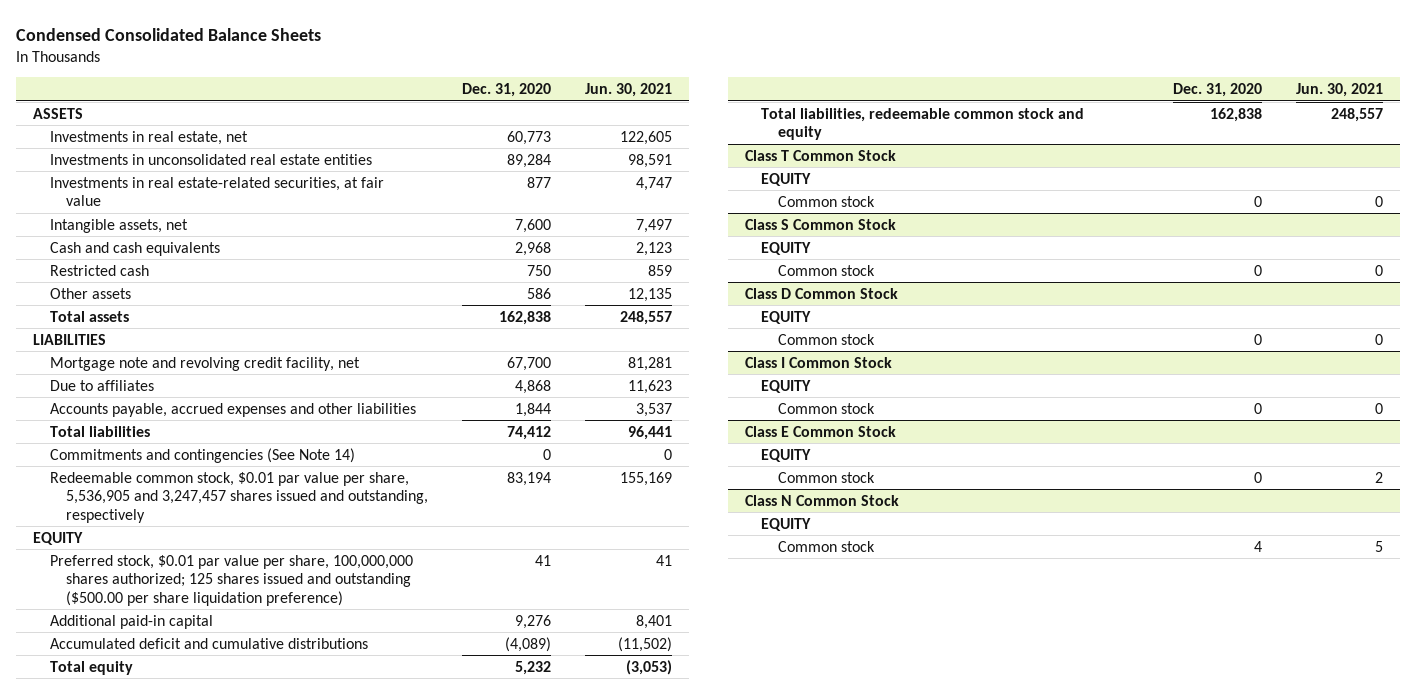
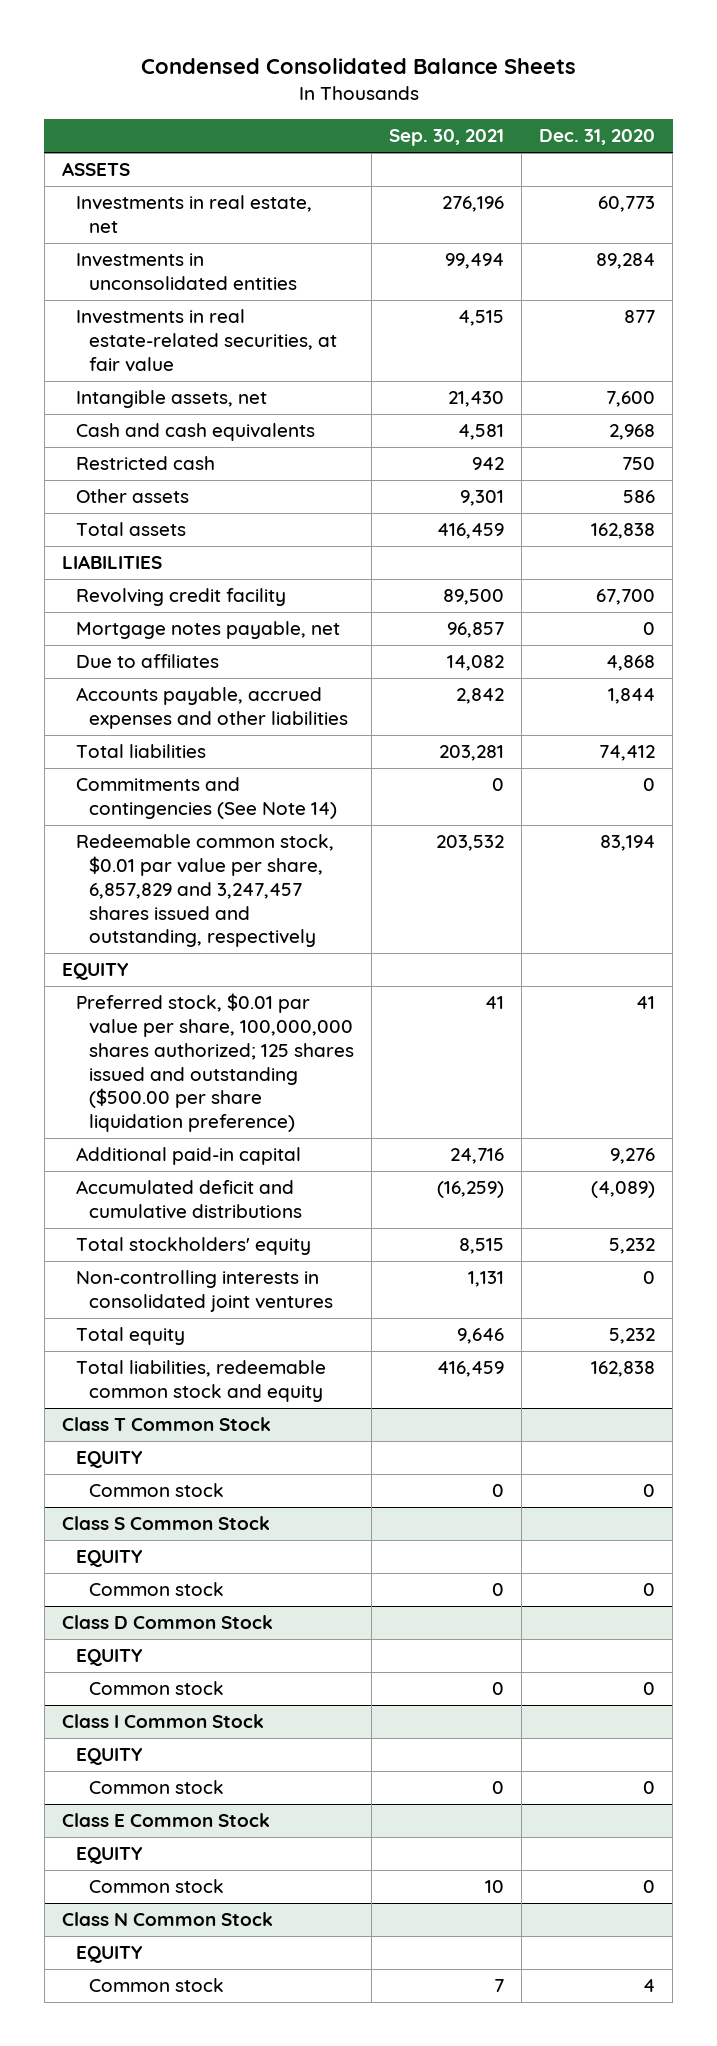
- | Dec. 31, 2020 | Jun. 30, 2021
+ | Sep. 30, 2021 | Dec. 31, 2020
- Investments in unconsolidated real estate entities | 89,284 | 98,591
+ Investments in unconsolidated entities | 99,494 | 89,284
- Mortgage note and revolving credit facility, net | 67,700 | 81,281
+ Revolving credit facility | 89,500 | 67,700
+ Mortgage notes payable, net | 96,857 | 0
- Redeemable common stock, $0.01 par value per share, 5,536,905 and 3,247,457 shares issued and outstanding, respectively | 83,194 | 155,169
+ Redeemable common stock, $0.01 par value per share, 6,857,829 and 3,247,457 shares issued and outstanding, respectively | 203,532 | 83,194
+ Total stockholders' equity | 8,515 | 5,232
+ Non-controlling interests in consolidated joint ventures | 1,131 | 0

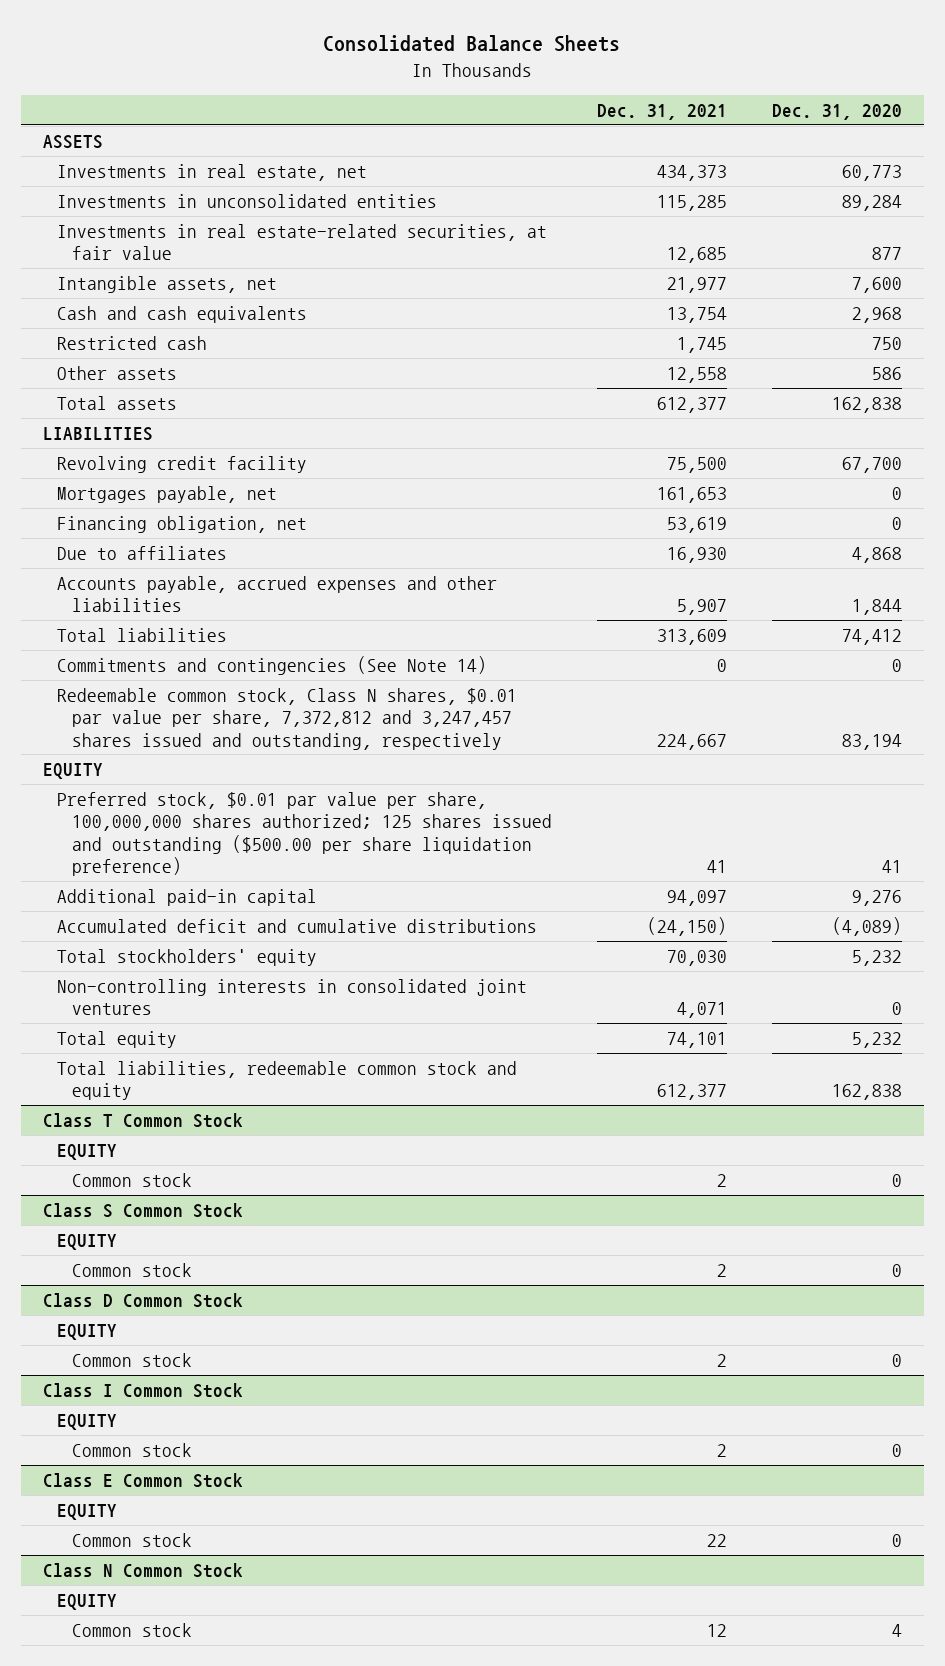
- Condensed Consolidated Balance Sheets
+ Consolidated Balance Sheets
- | Sep. 30, 2021 | Dec. 31, 2020
+ | Dec. 31, 2021 | Dec. 31, 2020
- Mortgage notes payable, net | 96,857 | 0
+ Mortgages payable, net | 161,653 | 0
+ Financing obligation, net | 53,619 | 0
- Redeemable common stock, $0.01 par value per share, 6,857,829 and 3,247,457 shares issued and outstanding, respectively | 203,532 | 83,194
+ Redeemable common stock, Class N shares, $0.01 par value per share, 7,372,812 and 3,247,457 shares issued and outstanding, respectively | 224,667 | 83,194

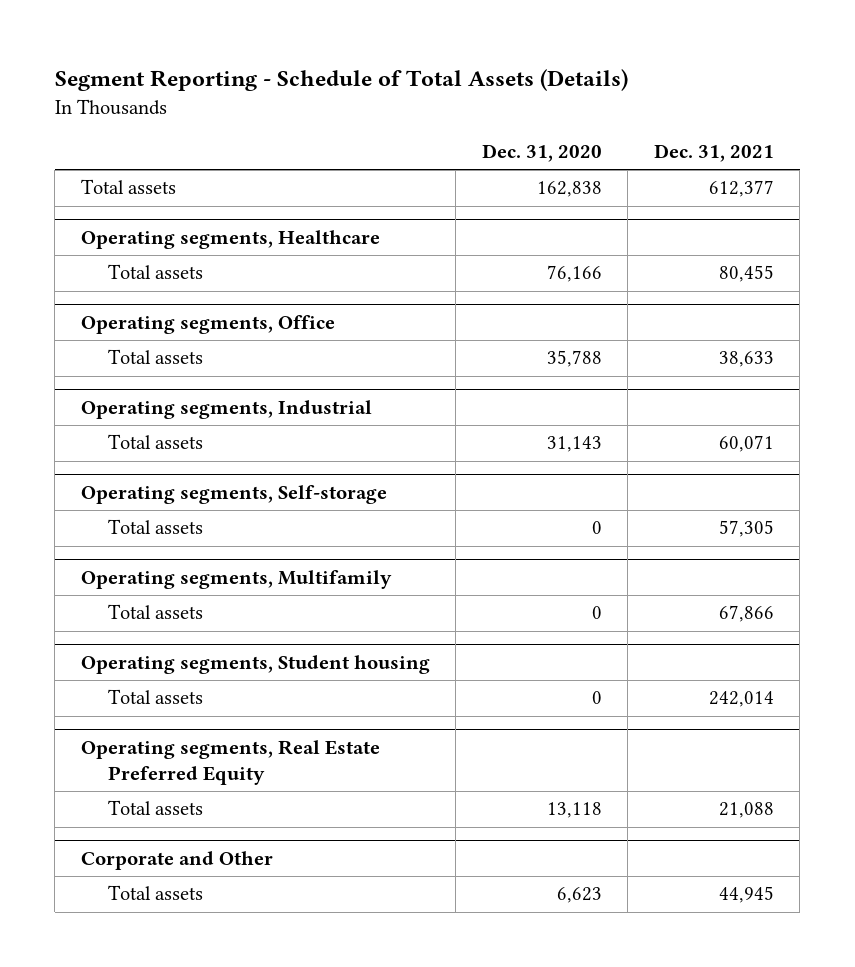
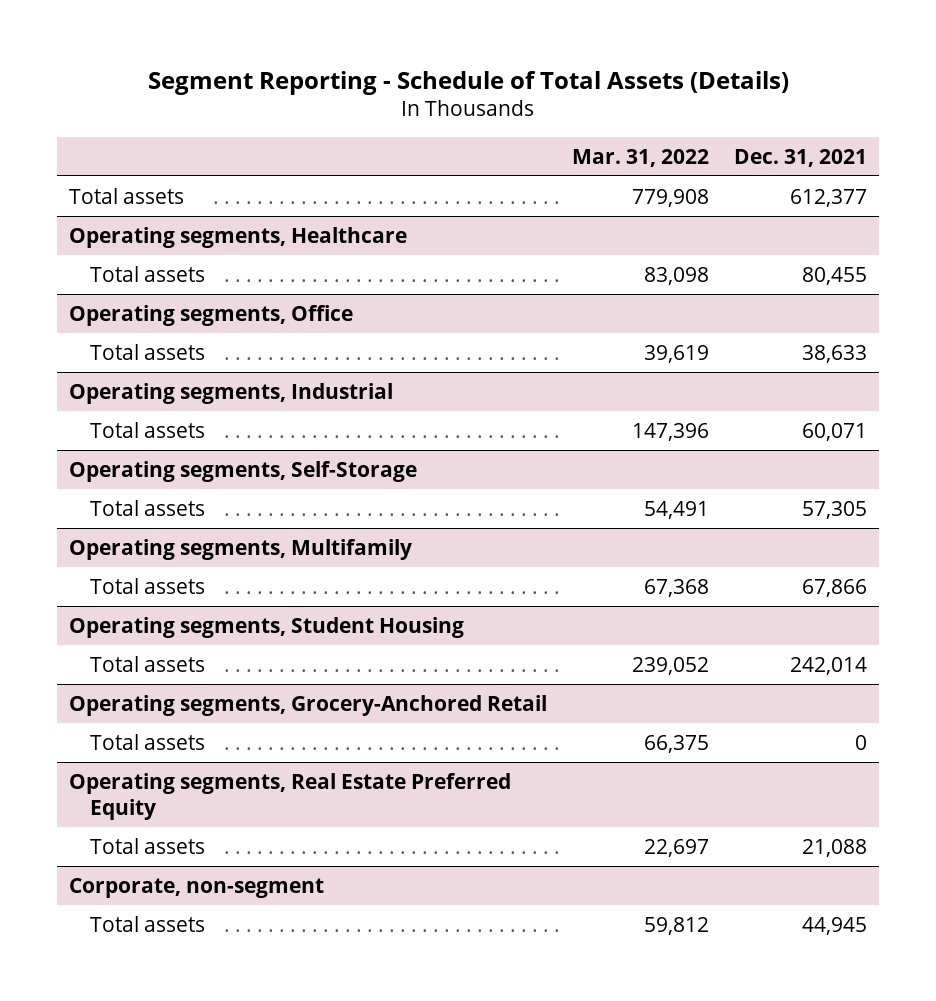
- | Dec. 31, 2020 | Dec. 31, 2021
+ | Mar. 31, 2022 | Dec. 31, 2021
- Operating segments, Self-storage
+ Operating segments, Self-Storage
- Operating segments, Student housing
+ Operating segments, Student Housing
+ Operating segments, Grocery-Anchored Retail
+ Total assets | 66,375 | 0
- Corporate and Other
+ Corporate, non-segment

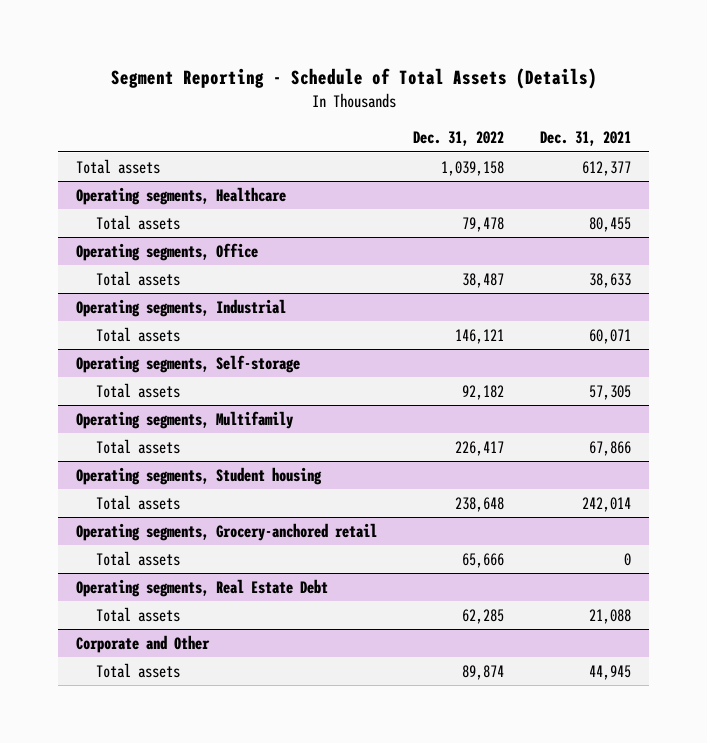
- | Mar. 31, 2022 | Dec. 31, 2021
+ | Dec. 31, 2022 | Dec. 31, 2021
- Operating segments, Self-Storage
+ Operating segments, Self-storage
- Operating segments, Student Housing
+ Operating segments, Student housing
- Operating segments, Grocery-Anchored Retail
+ Operating segments, Grocery-anchored retail
- Operating segments, Real Estate Preferred Equity
+ Operating segments, Real Estate Debt
- Corporate, non-segment
+ Corporate and Other

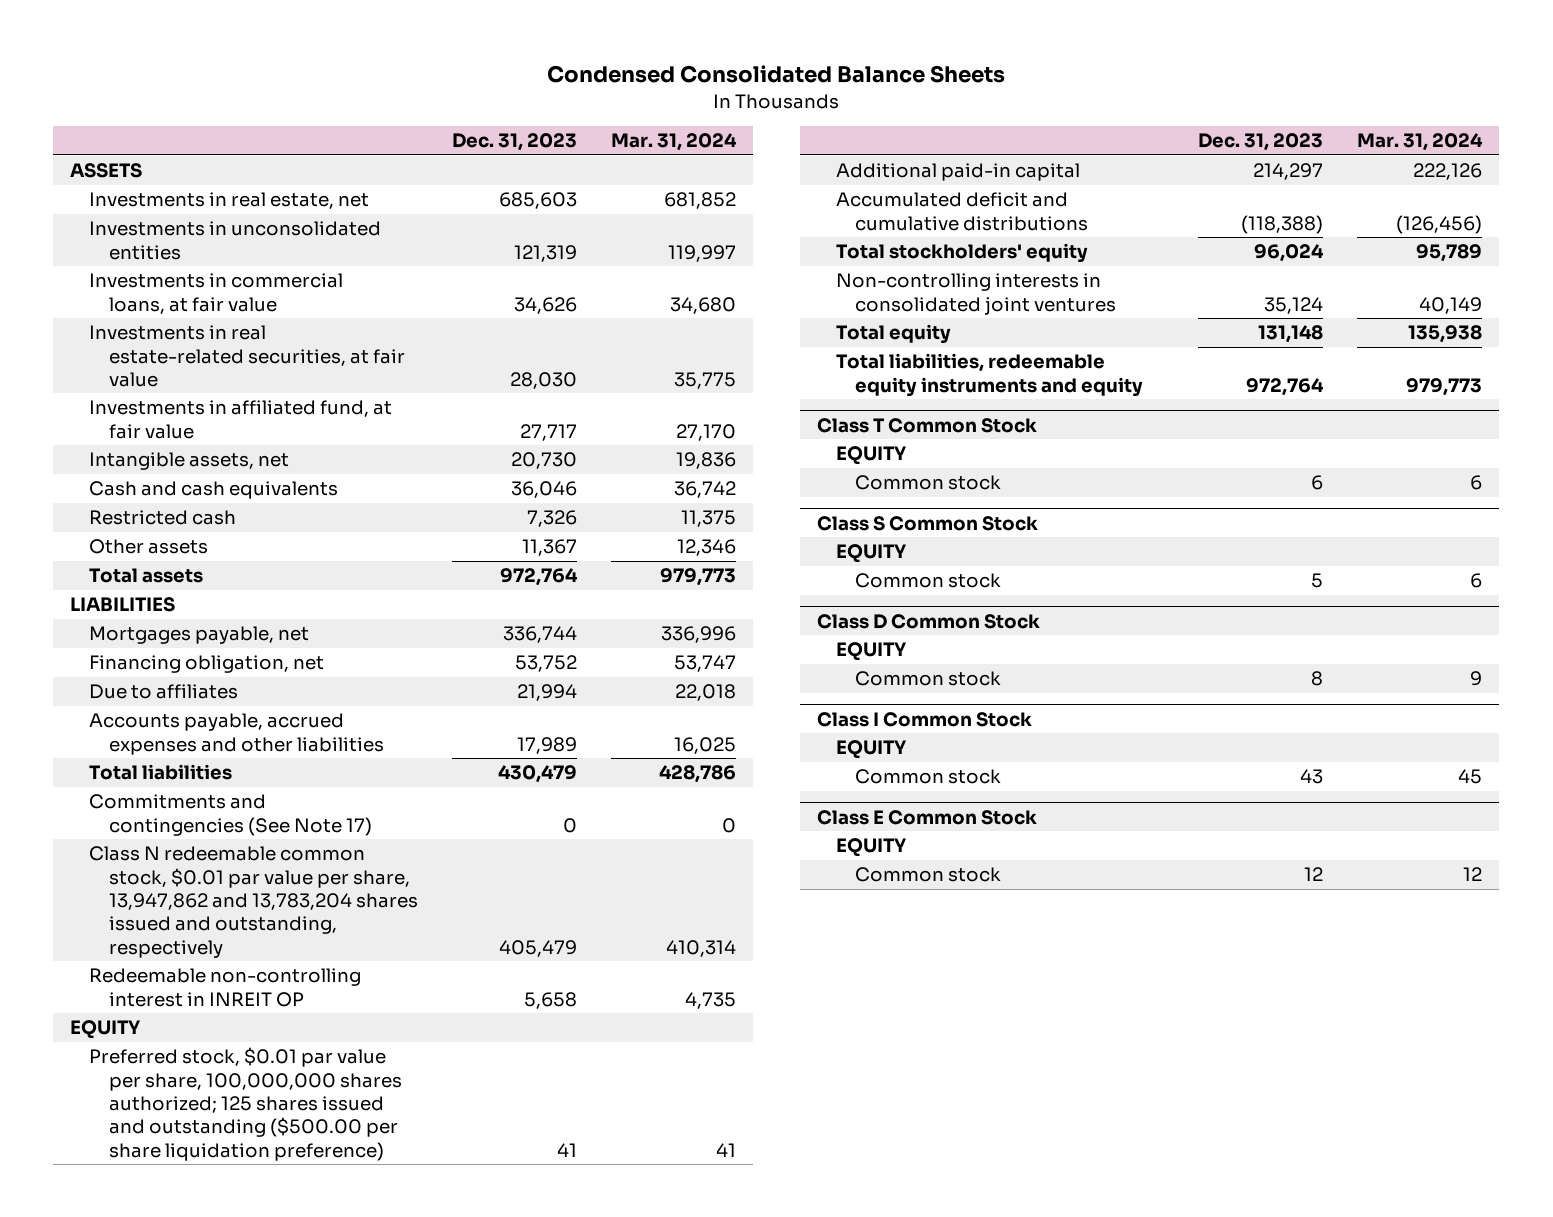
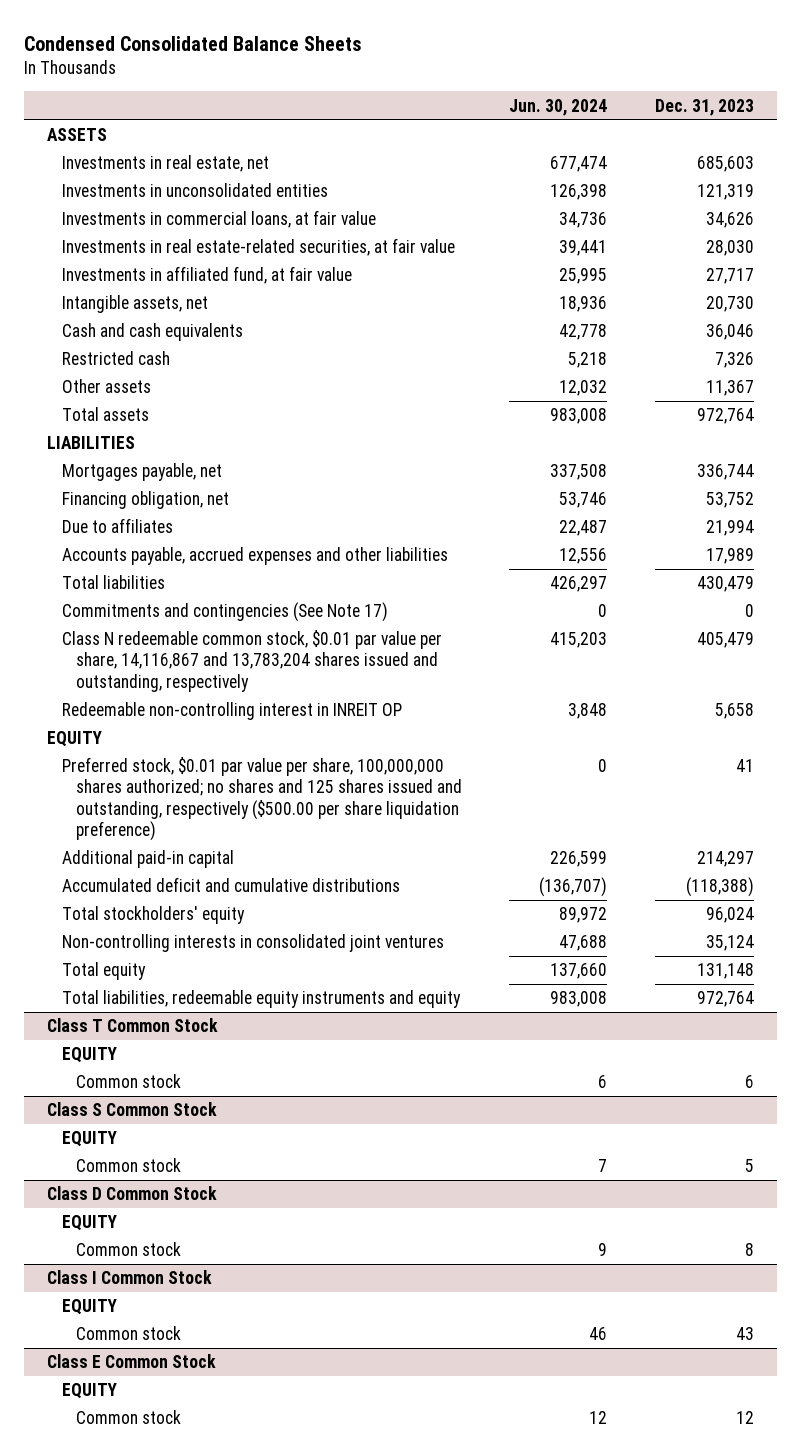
- | Dec. 31, 2023 | Mar. 31, 2024
+ | Jun. 30, 2024 | Dec. 31, 2023
- Class N redeemable common stock, $0.01 par value per share, 13,947,862 and 13,783,204 shares issued and outstanding, respectively | 405,479 | 410,314
+ Class N redeemable common stock, $0.01 par value per share, 14,116,867 and 13,783,204 shares issued and outstanding, respectively | 415,203 | 405,479
- Preferred stock, $0.01 par value per share, 100,000,000 shares authorized; 125 shares issued and outstanding ($500.00 per share liquidation preference) | 41 | 41
+ Preferred stock, $0.01 par value per share, 100,000,000 shares authorized; no shares and 125 shares issued and outstanding, respectively ($500.00 per share liquidation preference) | 0 | 41

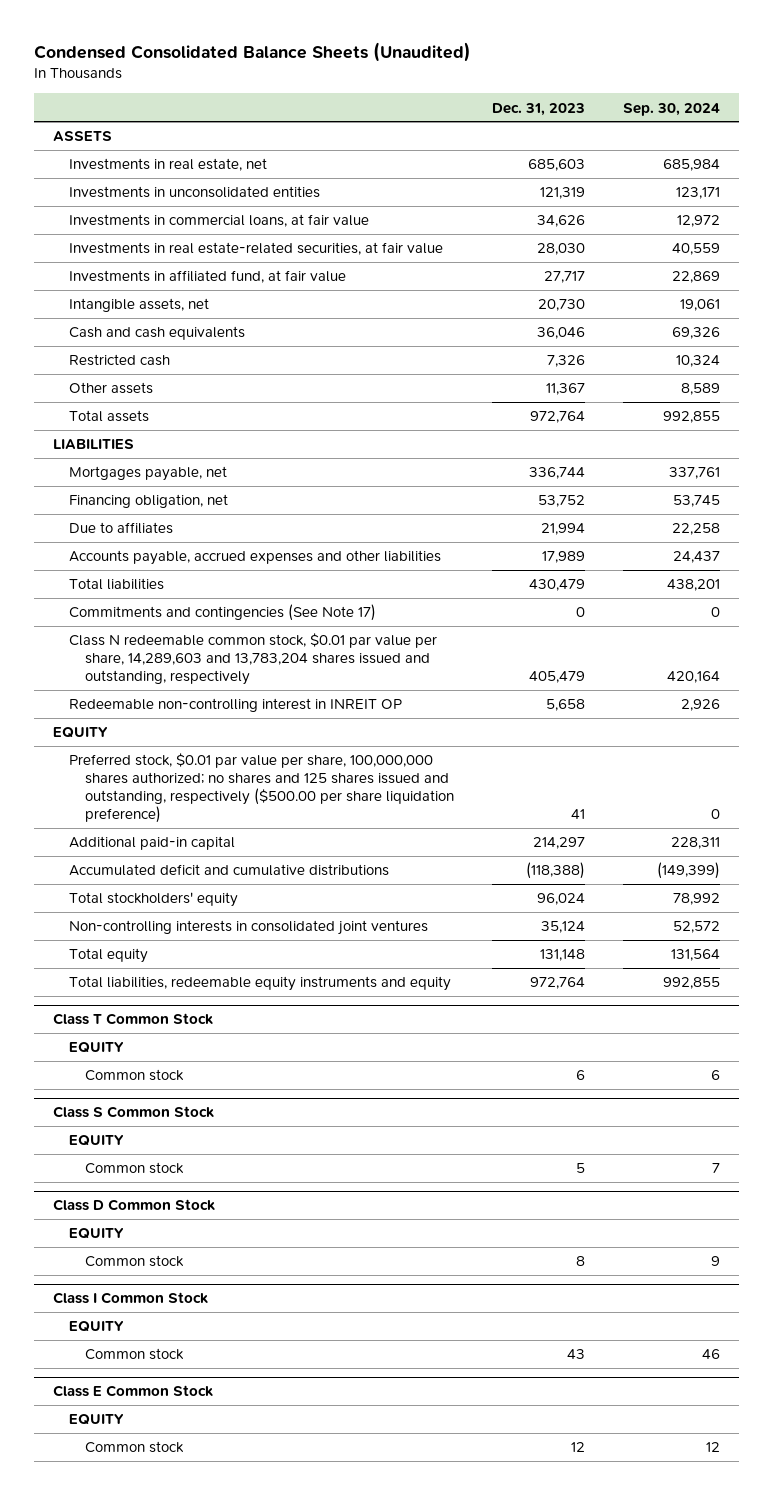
- Condensed Consolidated Balance Sheets
+ Condensed Consolidated Balance Sheets (Unaudited)
- | Jun. 30, 2024 | Dec. 31, 2023
+ | Dec. 31, 2023 | Sep. 30, 2024
- Class N redeemable common stock, $0.01 par value per share, 14,116,867 and 13,783,204 shares issued and outstanding, respectively | 415,203 | 405,479
+ Class N redeemable common stock, $0.01 par value per share, 14,289,603 and 13,783,204 shares issued and outstanding, respectively | 405,479 | 420,164

